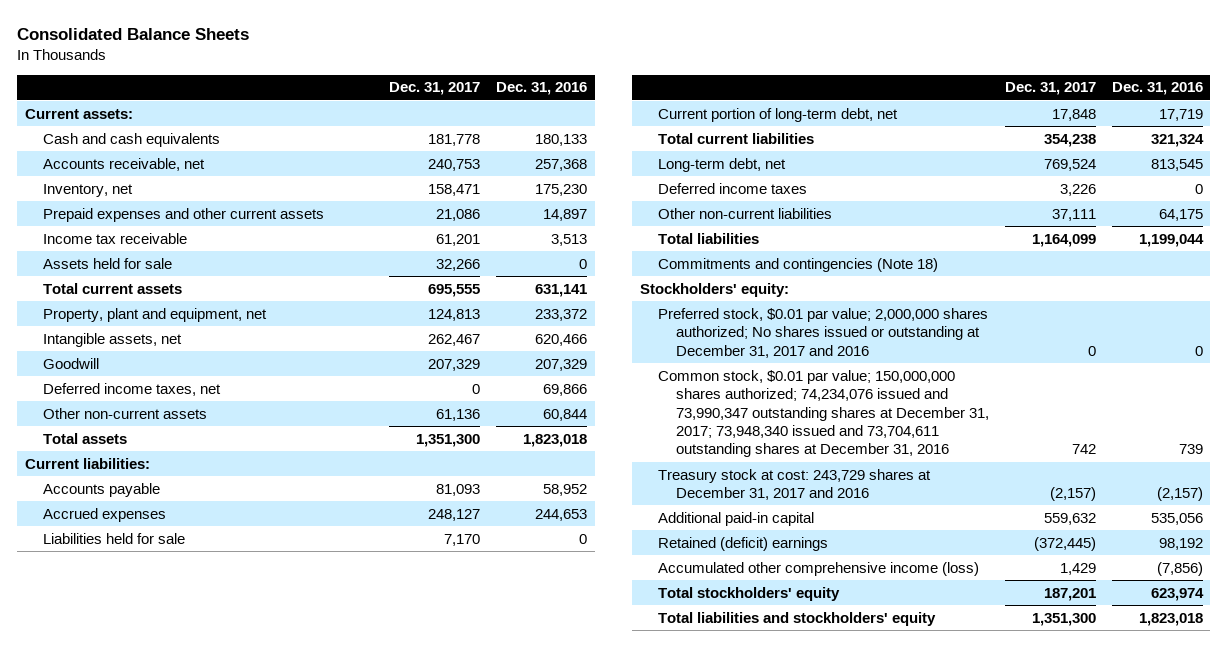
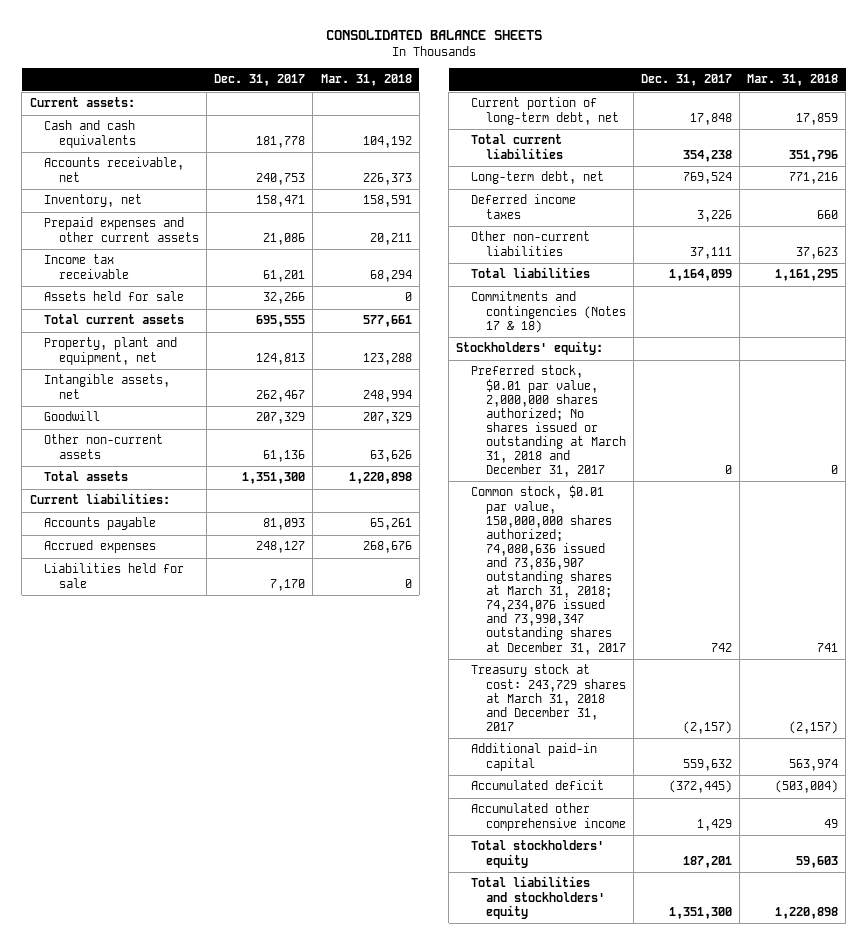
- Consolidated Balance Sheets
+ CONSOLIDATED BALANCE SHEETS
- | Dec. 31, 2017 | Dec. 31, 2016
+ | Dec. 31, 2017 | Mar. 31, 2018
- Deferred income taxes, net | 0 | 69,866
- Commitments and contingencies (Note 18)
+ Commitments and contingencies (Notes 17 & 18)
- Preferred stock, $0.01 par value; 2,000,000 shares authorized; No shares issued or outstanding at December 31, 2017 and 2016 | 0 | 0
- Common stock, $0.01 par value; 150,000,000 shares authorized; 74,234,076 issued and 73,990,347 outstanding shares at December 31, 2017; 73,948,340 issued and 73,704,611 outstanding shares at December 31, 2016 | 742 | 739
- Treasury stock at cost: 243,729 shares at December 31, 2017 and 2016 | (2,157) | (2,157)
+ Preferred stock, $0.01 par value, 2,000,000 shares authorized; No shares issued or outstanding at March 31, 2018 and December 31, 2017 | 0 | 0
+ Common stock, $0.01 par value, 150,000,000 shares authorized; 74,080,636 issued and 73,836,907 outstanding shares at March 31, 2018; 74,234,076 issued and 73,990,347 outstanding shares at December 31, 2017 | 742 | 741
+ Treasury stock at cost: 243,729 shares at March 31, 2018 and December 31, 2017 | (2,157) | (2,157)
- Retained (deficit) earnings | (372,445) | 98,192
- Accumulated other comprehensive income (loss) | 1,429 | (7,856)
+ Accumulated deficit | (372,445) | (503,004)
+ Accumulated other comprehensive income | 1,429 | 49

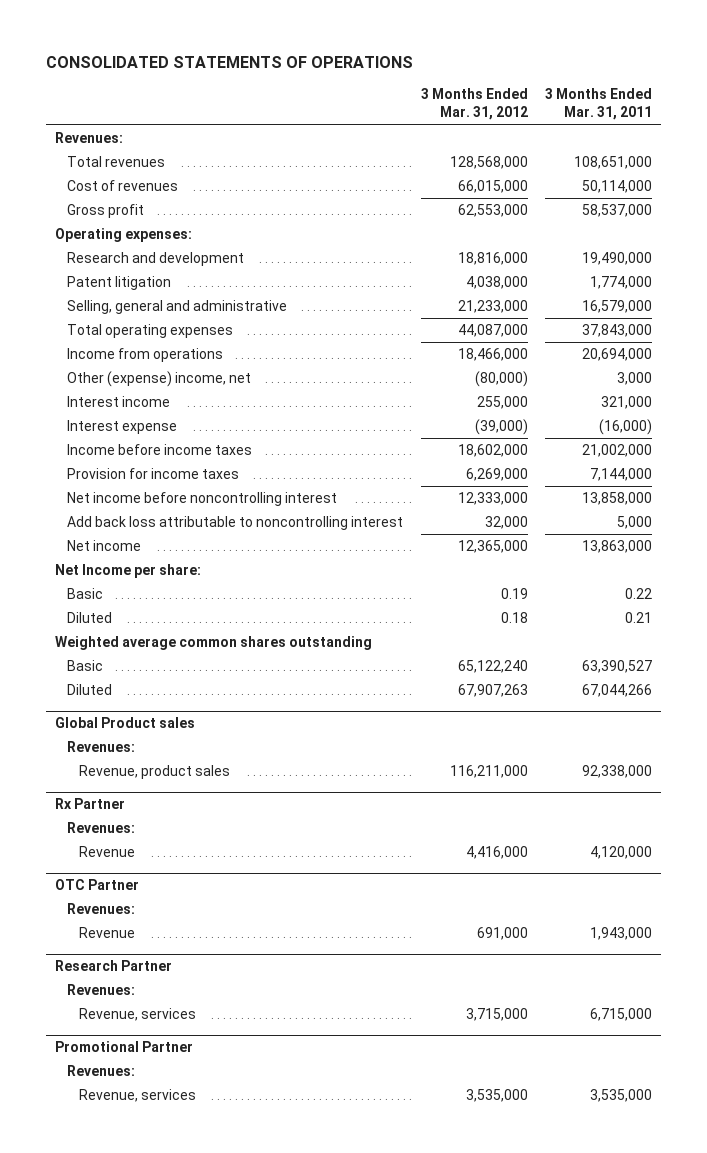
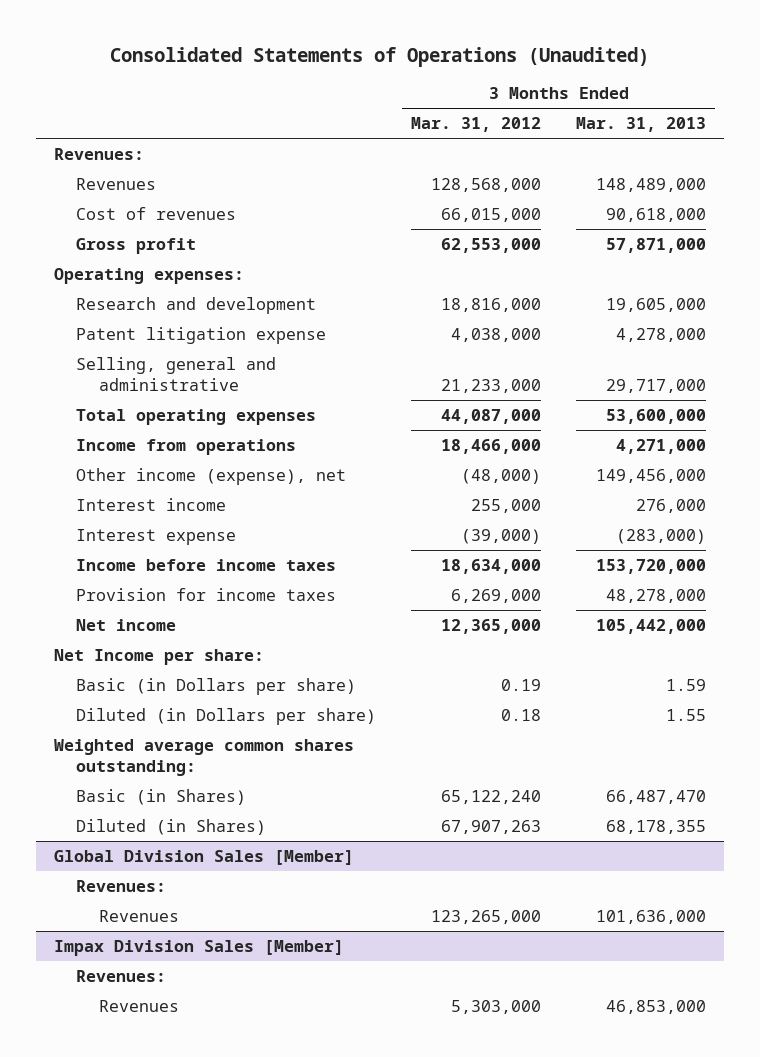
- CONSOLIDATED STATEMENTS OF OPERATIONS
+ Consolidated Statements of Operations (Unaudited)
- | 3 Months Ended Mar. 31, 2012 | 3 Months Ended Mar. 31, 2011
+ | 3 Months Ended Mar. 31, 2012 | 3 Months Ended Mar. 31, 2013
- Total revenues | 128,568,000 | 108,651,000
+ Revenues | 128,568,000 | 148,489,000
- Patent litigation | 4,038,000 | 1,774,000
+ Patent litigation expense | 4,038,000 | 4,278,000
- Other (expense) income, net | (80,000) | 3,000
+ Other income (expense), net | (48,000) | 149,456,000
- Income before income taxes | 18,602,000 | 21,002,000
+ Income before income taxes | 18,634,000 | 153,720,000
- Net income before noncontrolling interest | 12,333,000 | 13,858,000
- Add back loss attributable to noncontrolling interest | 32,000 | 5,000
- Basic | 0.19 | 0.22
- Diluted | 0.18 | 0.21
- Weighted average common shares outstanding
- Basic | 65,122,240 | 63,390,527
- Diluted | 67,907,263 | 67,044,266
- Global Product sales
- Revenues:
- Revenue, product sales | 116,211,000 | 92,338,000
- Rx Partner
- Revenues:
- Revenue | 4,416,000 | 4,120,000
- OTC Partner
- Revenues:
- Revenue | 691,000 | 1,943,000
- Research Partner
+ Basic (in Dollars per share) | 0.19 | 1.59
+ Diluted (in Dollars per share) | 0.18 | 1.55
+ Weighted average common shares outstanding:
+ Basic (in Shares) | 65,122,240 | 66,487,470
+ Diluted (in Shares) | 67,907,263 | 68,178,355
+ Global Division Sales [Member]
- Revenue, services | 3,715,000 | 6,715,000
- Promotional Partner
+ Revenues | 123,265,000 | 101,636,000
+ Impax Division Sales [Member]
- Revenue, services | 3,535,000 | 3,535,000
+ Revenues | 5,303,000 | 46,853,000

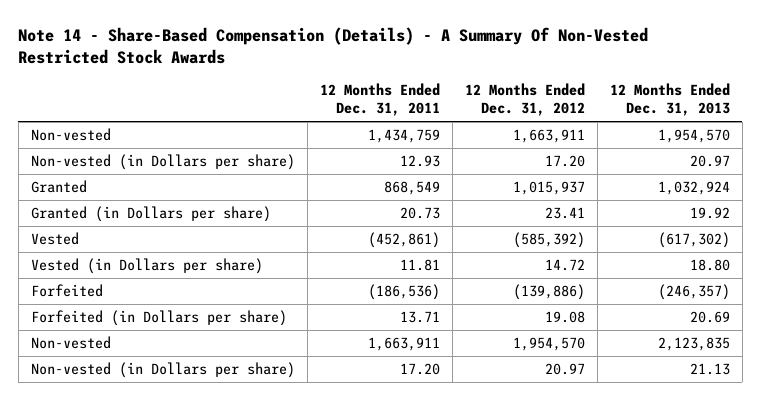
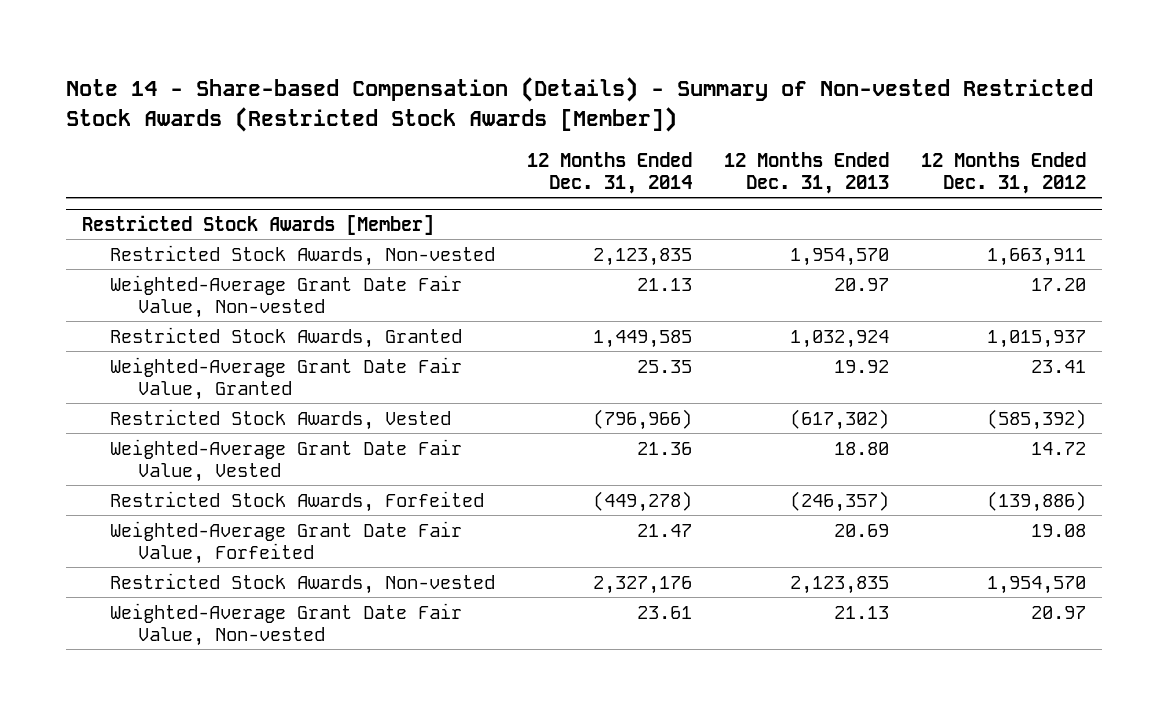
- Note 14 - Share-Based Compensation (Details) - A Summary Of Non-Vested Restricted Stock Awards
+ Note 14 - Share-based Compensation (Details) - Summary of Non-vested Restricted Stock Awards (Restricted Stock Awards [Member])
- | 12 Months Ended Dec. 31, 2011 | 12 Months Ended Dec. 31, 2012 | 12 Months Ended Dec. 31, 2013
+ | 12 Months Ended Dec. 31, 2014 | 12 Months Ended Dec. 31, 2013 | 12 Months Ended Dec. 31, 2012
- Non-vested | 1,434,759 | 1,663,911 | 1,954,570
- Non-vested (in Dollars per share) | 12.93 | 17.20 | 20.97
- Granted | 868,549 | 1,015,937 | 1,032,924
- Granted (in Dollars per share) | 20.73 | 23.41 | 19.92
- Vested | (452,861) | (585,392) | (617,302)
- Vested (in Dollars per share) | 11.81 | 14.72 | 18.80
- Forfeited | (186,536) | (139,886) | (246,357)
- Forfeited (in Dollars per share) | 13.71 | 19.08 | 20.69
- Non-vested | 1,663,911 | 1,954,570 | 2,123,835
- Non-vested (in Dollars per share) | 17.20 | 20.97 | 21.13
+ Restricted Stock Awards [Member]
+ Restricted Stock Awards, Non-vested | 2,123,835 | 1,954,570 | 1,663,911
+ Weighted-Average Grant Date Fair Value, Non-vested | 21.13 | 20.97 | 17.20
+ Restricted Stock Awards, Granted | 1,449,585 | 1,032,924 | 1,015,937
+ Weighted-Average Grant Date Fair Value, Granted | 25.35 | 19.92 | 23.41
+ Restricted Stock Awards, Vested | (796,966) | (617,302) | (585,392)
+ Weighted-Average Grant Date Fair Value, Vested | 21.36 | 18.80 | 14.72
+ Restricted Stock Awards, Forfeited | (449,278) | (246,357) | (139,886)
+ Weighted-Average Grant Date Fair Value, Forfeited | 21.47 | 20.69 | 19.08
+ Restricted Stock Awards, Non-vested | 2,327,176 | 2,123,835 | 1,954,570
+ Weighted-Average Grant Date Fair Value, Non-vested | 23.61 | 21.13 | 20.97

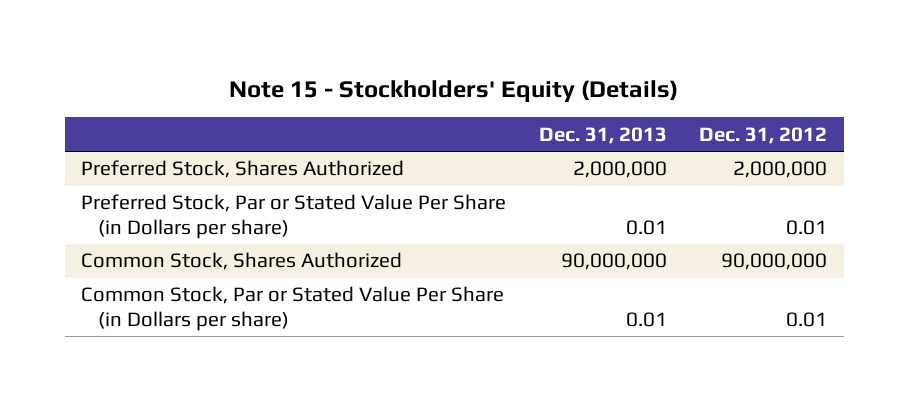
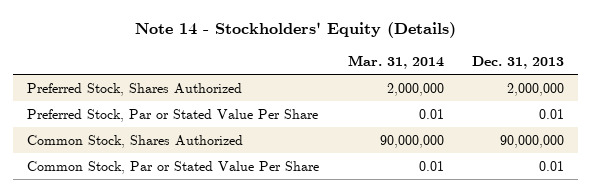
- Note 15 - Stockholders' Equity (Details)
+ Note 14 - Stockholders' Equity (Details)
- | Dec. 31, 2013 | Dec. 31, 2012
+ | Mar. 31, 2014 | Dec. 31, 2013
- Preferred Stock, Par or Stated Value Per Share (in Dollars per share) | 0.01 | 0.01
+ Preferred Stock, Par or Stated Value Per Share | 0.01 | 0.01
- Common Stock, Par or Stated Value Per Share (in Dollars per share) | 0.01 | 0.01
+ Common Stock, Par or Stated Value Per Share | 0.01 | 0.01

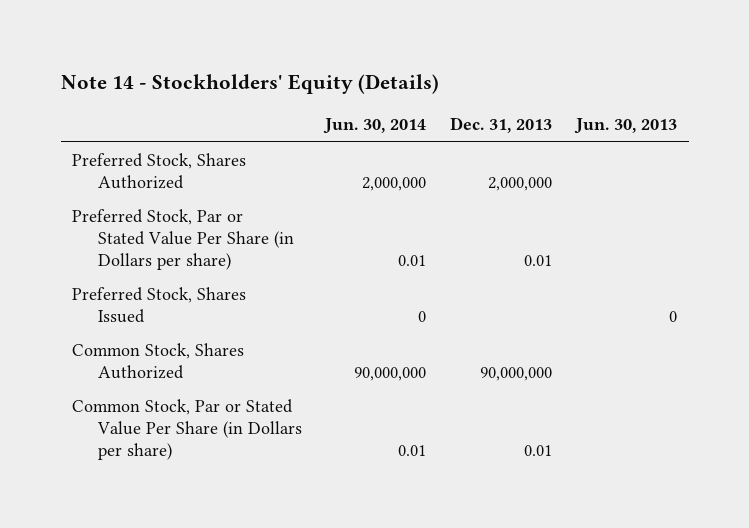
- | Mar. 31, 2014 | Dec. 31, 2013
+ | Jun. 30, 2014 | Dec. 31, 2013 | Jun. 30, 2013
- Preferred Stock, Par or Stated Value Per Share | 0.01 | 0.01
+ Preferred Stock, Par or Stated Value Per Share (in Dollars per share) | 0.01 | 0.01 |
+ Preferred Stock, Shares Issued | 0 | | 0
- Common Stock, Par or Stated Value Per Share | 0.01 | 0.01
+ Common Stock, Par or Stated Value Per Share (in Dollars per share) | 0.01 | 0.01 |

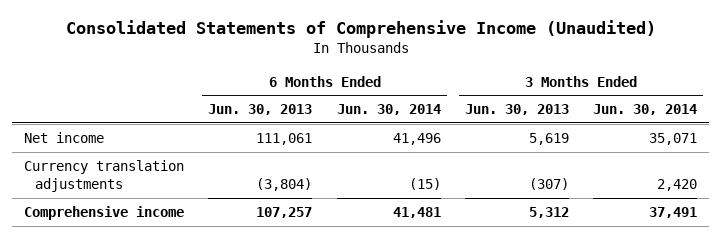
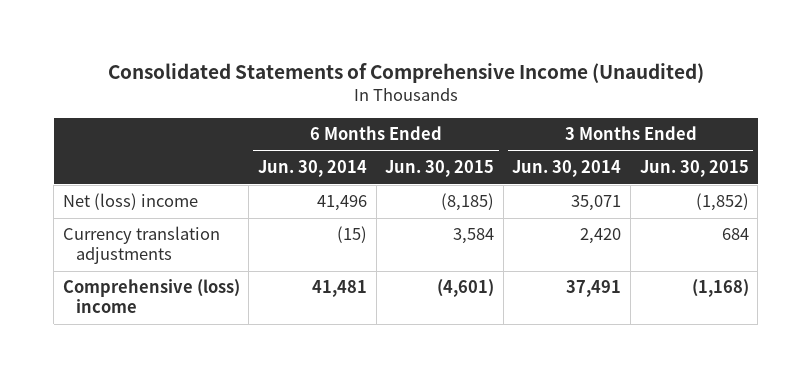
- | 6 Months Ended Jun. 30, 2013 | 6 Months Ended Jun. 30, 2014 | 3 Months Ended Jun. 30, 2013 | 3 Months Ended Jun. 30, 2014
+ | 6 Months Ended Jun. 30, 2014 | 6 Months Ended Jun. 30, 2015 | 3 Months Ended Jun. 30, 2014 | 3 Months Ended Jun. 30, 2015
- Net income | 111,061 | 41,496 | 5,619 | 35,071
+ Net (loss) income | 41,496 | (8,185) | 35,071 | (1,852)
- Comprehensive income | 107,257 | 41,481 | 5,312 | 37,491
+ Comprehensive (loss) income | 41,481 | (4,601) | 37,491 | (1,168)

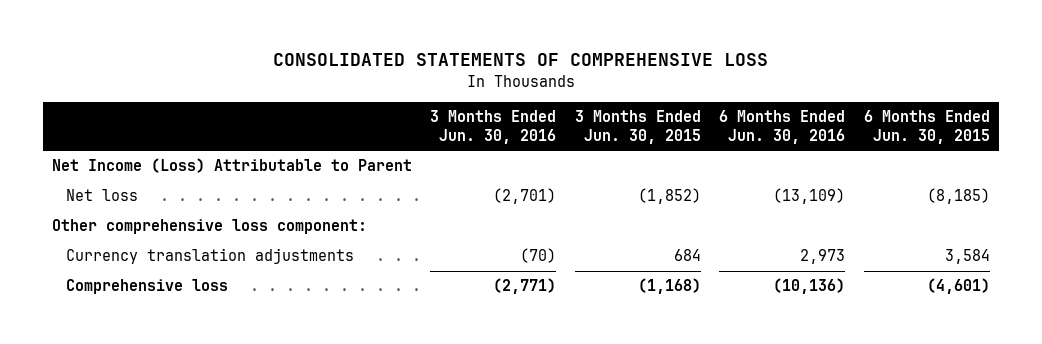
- Consolidated Statements of Comprehensive Income (Unaudited)
+ CONSOLIDATED STATEMENTS OF COMPREHENSIVE LOSS
- | 6 Months Ended Jun. 30, 2014 | 6 Months Ended Jun. 30, 2015 | 3 Months Ended Jun. 30, 2014 | 3 Months Ended Jun. 30, 2015
+ | 3 Months Ended Jun. 30, 2016 | 3 Months Ended Jun. 30, 2015 | 6 Months Ended Jun. 30, 2016 | 6 Months Ended Jun. 30, 2015
- Net (loss) income | 41,496 | (8,185) | 35,071 | (1,852)
+ Net Income (Loss) Attributable to Parent
+ Net loss | (2,701) | (1,852) | (13,109) | (8,185)
+ Other comprehensive loss component:
- Comprehensive (loss) income | 41,481 | (4,601) | 37,491 | (1,168)
+ Comprehensive loss | (2,771) | (1,168) | (10,136) | (4,601)

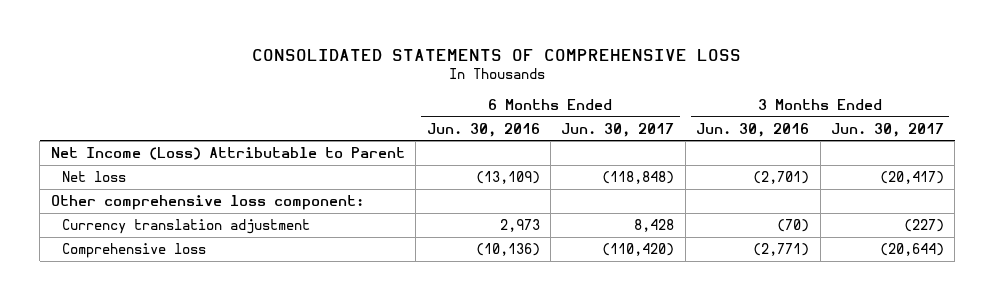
- | 3 Months Ended Jun. 30, 2016 | 3 Months Ended Jun. 30, 2015 | 6 Months Ended Jun. 30, 2016 | 6 Months Ended Jun. 30, 2015
+ | 6 Months Ended Jun. 30, 2016 | 6 Months Ended Jun. 30, 2017 | 3 Months Ended Jun. 30, 2016 | 3 Months Ended Jun. 30, 2017
- Currency translation adjustments | (70) | 684 | 2,973 | 3,584
+ Currency translation adjustment | 2,973 | 8,428 | (70) | (227)

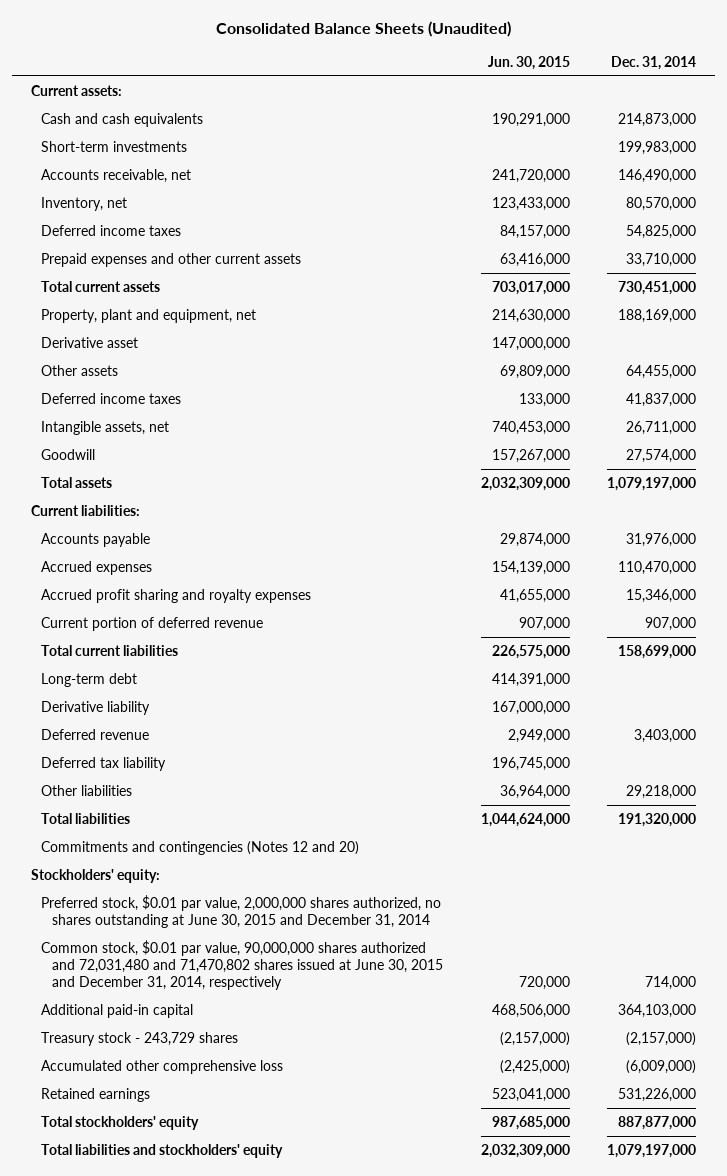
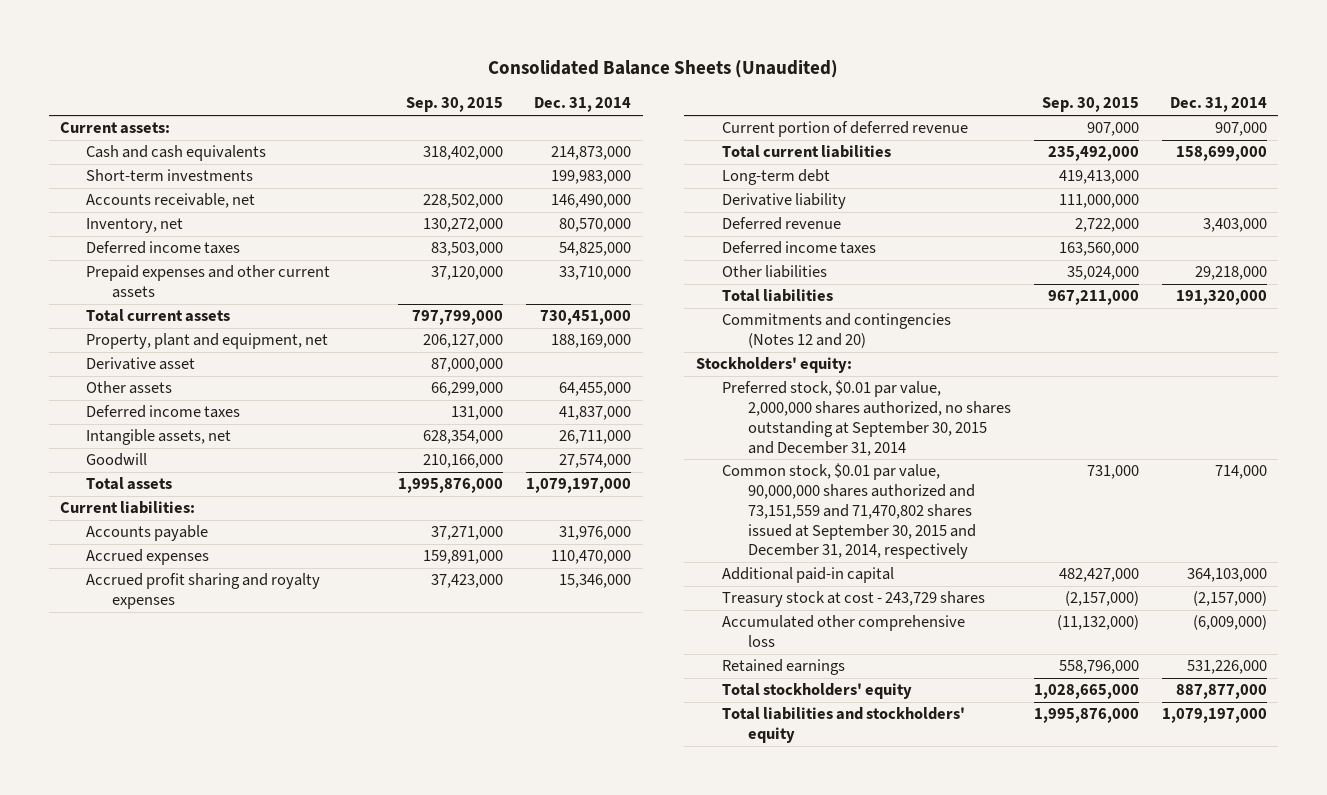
- | Jun. 30, 2015 | Dec. 31, 2014
+ | Sep. 30, 2015 | Dec. 31, 2014
- Deferred tax liability | 196,745,000 |
+ Deferred income taxes | 163,560,000 |
- Preferred stock, $0.01 par value, 2,000,000 shares authorized, no shares outstanding at June 30, 2015 and December 31, 2014
- Common stock, $0.01 par value, 90,000,000 shares authorized and 72,031,480 and 71,470,802 shares issued at June 30, 2015 and December 31, 2014, respectively | 720,000 | 714,000
+ Preferred stock, $0.01 par value, 2,000,000 shares authorized, no shares outstanding at September 30, 2015 and December 31, 2014
+ Common stock, $0.01 par value, 90,000,000 shares authorized and 73,151,559 and 71,470,802 shares issued at September 30, 2015 and December 31, 2014, respectively | 731,000 | 714,000
- Treasury stock - 243,729 shares | (2,157,000) | (2,157,000)
+ Treasury stock at cost - 243,729 shares | (2,157,000) | (2,157,000)

